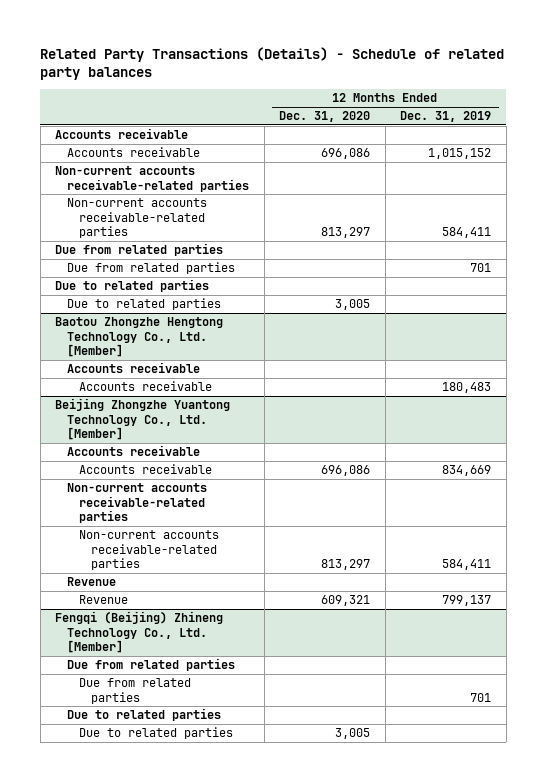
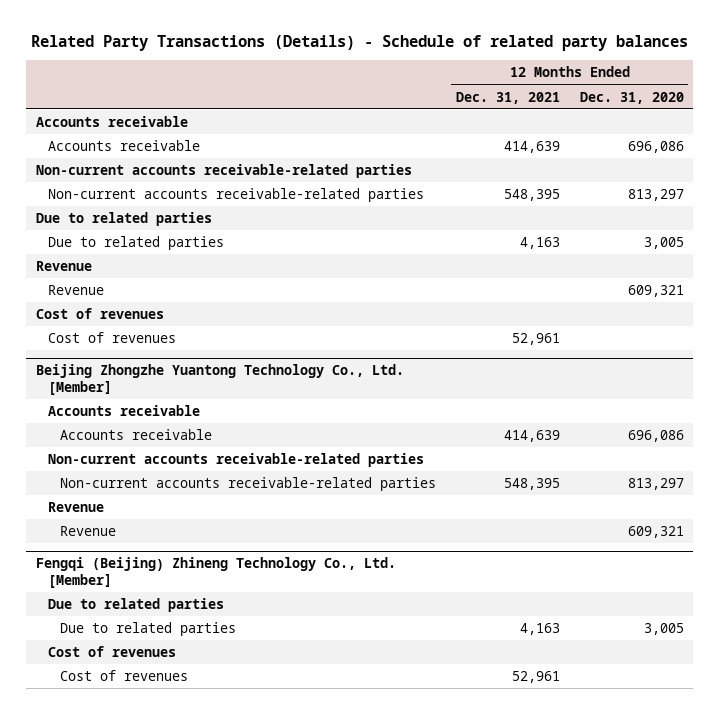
- | 12 Months Ended Dec. 31, 2020 | 12 Months Ended Dec. 31, 2019
+ | 12 Months Ended Dec. 31, 2021 | 12 Months Ended Dec. 31, 2020
- Due from related parties
- Due from related parties | | 701
- Baotou Zhongzhe Hengtong Technology Co., Ltd. [Member]
- Accounts receivable
- Accounts receivable | | 180,483
+ Revenue
+ Revenue | | 609,321
+ Cost of revenues
+ Cost of revenues | 52,961 |
@ Fengqi (Beijing) Zhineng Technology Co., Ltd. [Member]
- Due from related parties
- Due from related parties | | 701
+ Cost of revenues
+ Cost of revenues | 52,961 |

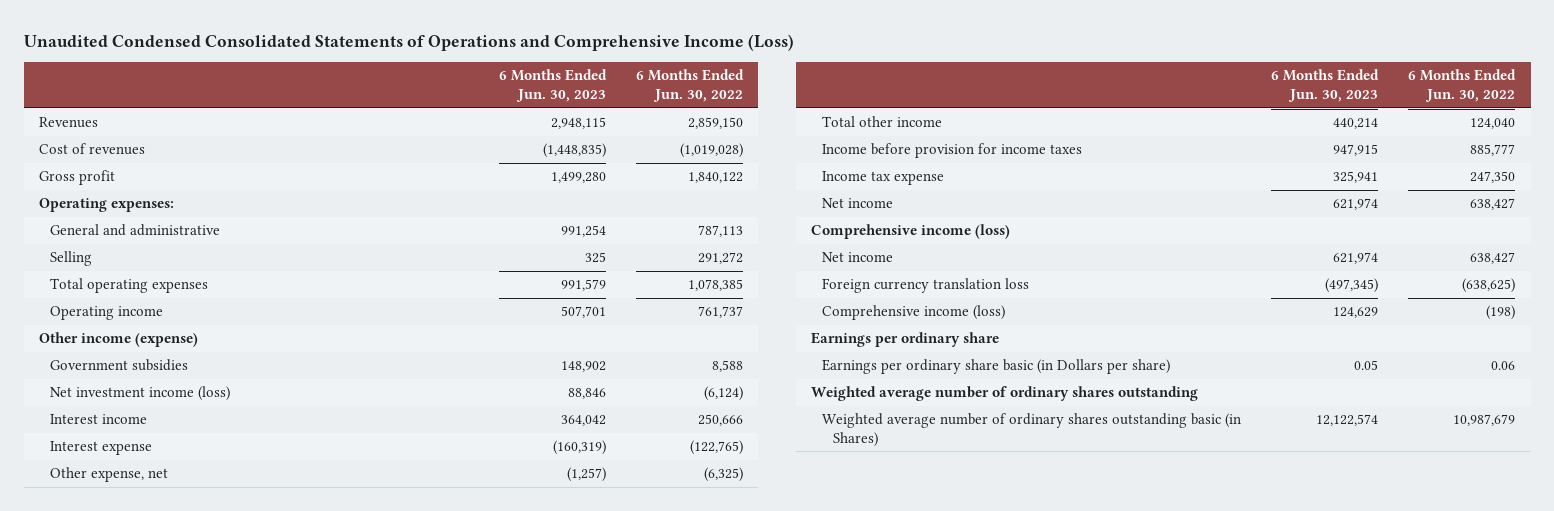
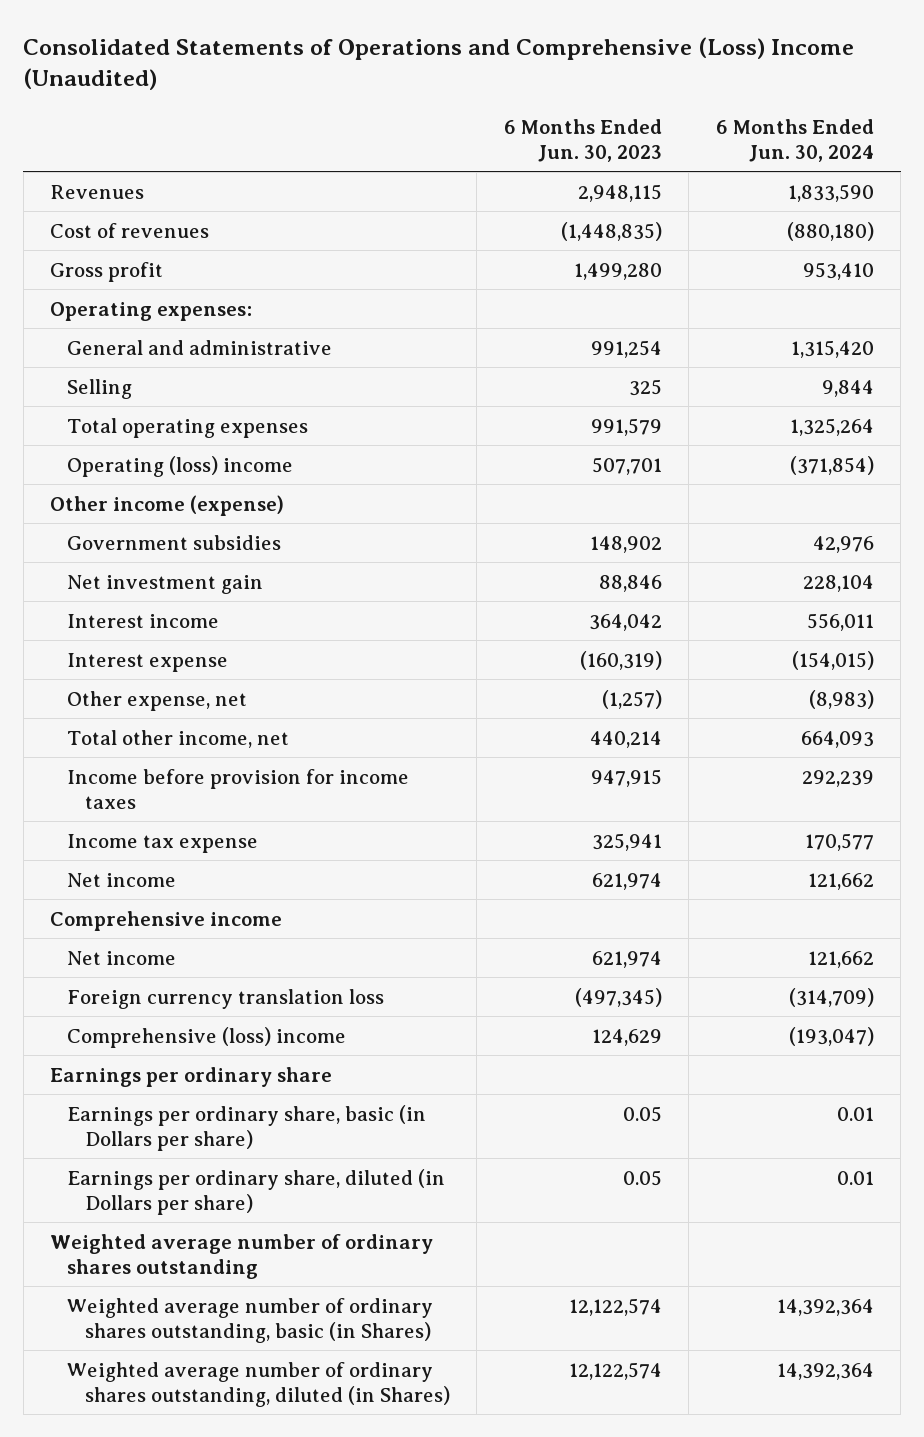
- Unaudited Condensed Consolidated Statements of Operations and Comprehensive Income (Loss)
+ Consolidated Statements of Operations and Comprehensive (Loss) Income (Unaudited)
- | 6 Months Ended Jun. 30, 2023 | 6 Months Ended Jun. 30, 2022
+ | 6 Months Ended Jun. 30, 2023 | 6 Months Ended Jun. 30, 2024
- Operating income | 507,701 | 761,737
+ Operating (loss) income | 507,701 | (371,854)
- Net investment income (loss) | 88,846 | (6,124)
+ Net investment gain | 88,846 | 228,104
- Total other income | 440,214 | 124,040
+ Total other income, net | 440,214 | 664,093
- Comprehensive income (loss)
+ Comprehensive income
- Comprehensive income (loss) | 124,629 | (198)
+ Comprehensive (loss) income | 124,629 | (193,047)
- Earnings per ordinary share basic (in Dollars per share) | 0.05 | 0.06
+ Earnings per ordinary share, basic (in Dollars per share) | 0.05 | 0.01
+ Earnings per ordinary share, diluted (in Dollars per share) | 0.05 | 0.01
- Weighted average number of ordinary shares outstanding basic (in Shares) | 12,122,574 | 10,987,679
+ Weighted average number of ordinary shares outstanding, basic (in Shares) | 12,122,574 | 14,392,364
+ Weighted average number of ordinary shares outstanding, diluted (in Shares) | 12,122,574 | 14,392,364

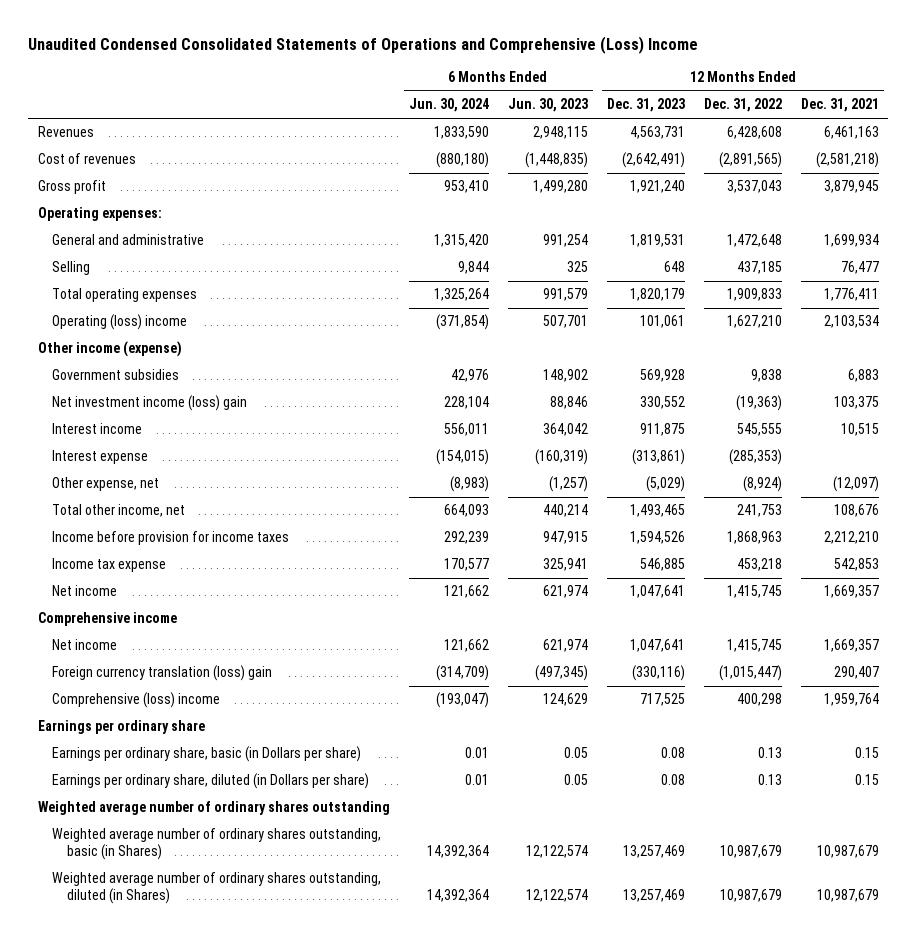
- Consolidated Statements of Operations and Comprehensive (Loss) Income (Unaudited)
+ Unaudited Condensed Consolidated Statements of Operations and Comprehensive (Loss) Income
- | 6 Months Ended Jun. 30, 2023 | 6 Months Ended Jun. 30, 2024
+ | 6 Months Ended Jun. 30, 2024 | 6 Months Ended Jun. 30, 2023 | 12 Months Ended Dec. 31, 2023 | 12 Months Ended Dec. 31, 2022 | 12 Months Ended Dec. 31, 2021
- Net investment gain | 88,846 | 228,104
+ Net investment income (loss) gain | 228,104 | 88,846 | 330,552 | (19,363) | 103,375
- Foreign currency translation loss | (497,345) | (314,709)
+ Foreign currency translation (loss) gain | (314,709) | (497,345) | (330,116) | (1,015,447) | 290,407

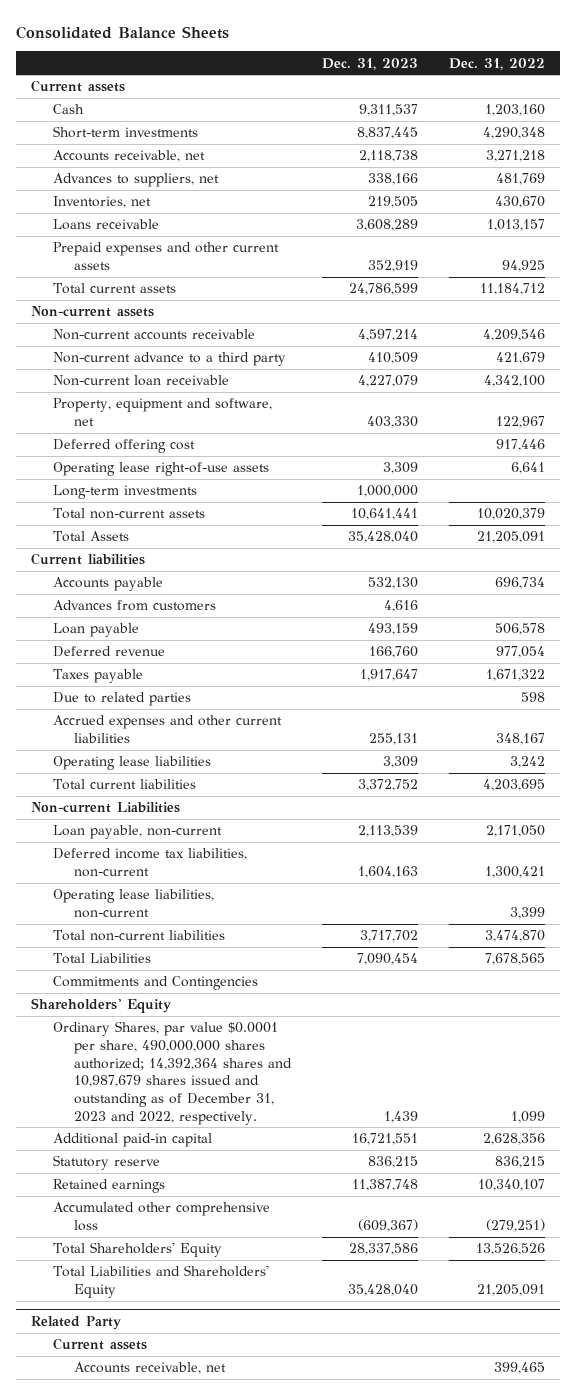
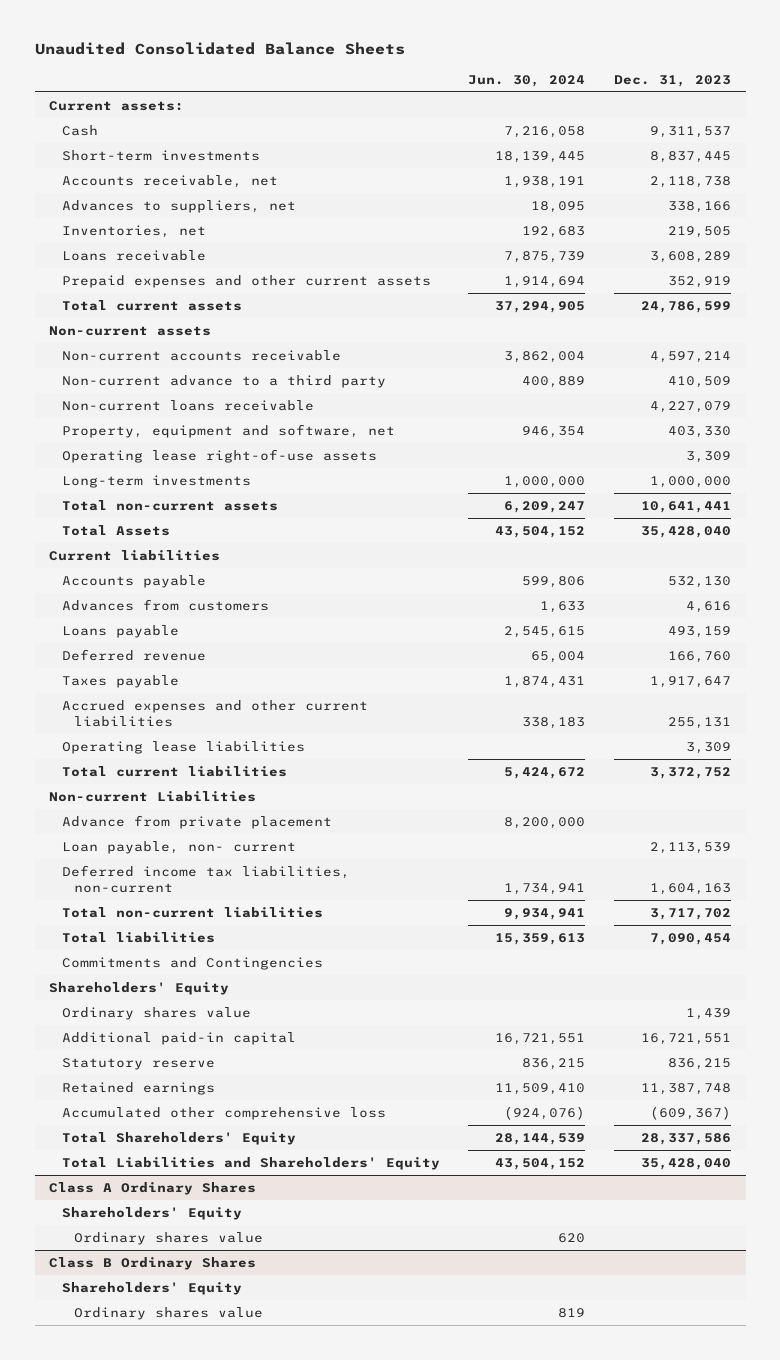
- Consolidated Balance Sheets
+ Unaudited Consolidated Balance Sheets
- | Dec. 31, 2023 | Dec. 31, 2022
+ | Jun. 30, 2024 | Dec. 31, 2023
- Current assets
+ Current assets:
- Non-current loan receivable | 4,227,079 | 4,342,100
+ Non-current loans receivable | | 4,227,079
- Deferred offering cost | | 917,446
- Loan payable | 493,159 | 506,578
+ Loans payable | 2,545,615 | 493,159
- Due to related parties | | 598
- Loan payable, non-current | 2,113,539 | 2,171,050
+ Advance from private placement | 8,200,000 |
+ Loan payable, non- current | | 2,113,539
- Operating lease liabilities, non-current | | 3,399
- Total Liabilities | 7,090,454 | 7,678,565
+ Total liabilities | 15,359,613 | 7,090,454
- Ordinary Shares, par value $0.0001 per share, 490,000,000 shares authorized; 14,392,364 shares and 10,987,679 shares issued and outstanding as of December 31, 2023 and 2022, respectively. | 1,439 | 1,099
+ Ordinary shares value | | 1,439
- Related Party
- Current assets
- Accounts receivable, net | | 399,465
+ Class A Ordinary Shares
+ Shareholders' Equity
+ Ordinary shares value | 620 |
+ Class B Ordinary Shares
+ Shareholders' Equity
+ Ordinary shares value | 819 |

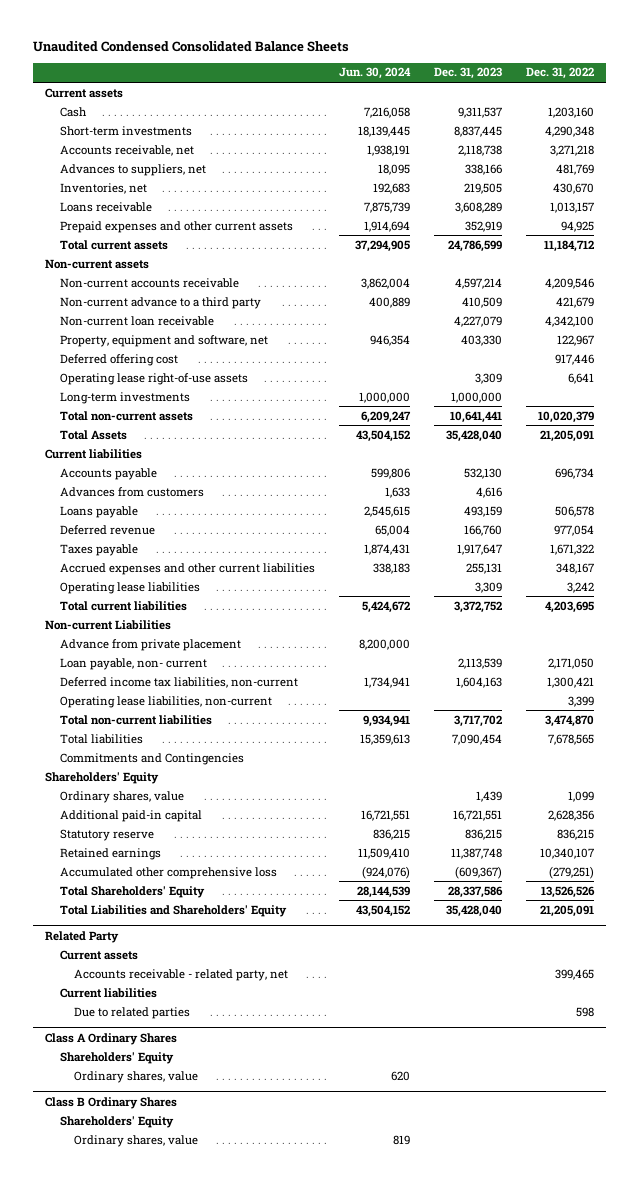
- Unaudited Consolidated Balance Sheets
+ Unaudited Condensed Consolidated Balance Sheets
- | Jun. 30, 2024 | Dec. 31, 2023
+ | Jun. 30, 2024 | Dec. 31, 2023 | Dec. 31, 2022
- Current assets:
+ Current assets
- Non-current loans receivable | | 4,227,079
+ Non-current loan receivable | | 4,227,079 | 4,342,100
+ Deferred offering cost | | | 917,446
+ Operating lease liabilities, non-current | | | 3,399
- Ordinary shares value | | 1,439
+ Ordinary shares, value | | 1,439 | 1,099
+ Related Party
+ Current assets
+ Accounts receivable - related party, net | | | 399,465
+ Current liabilities
+ Due to related parties | | | 598
@ Class A Ordinary Shares
- Ordinary shares value | 620 |
+ Ordinary shares, value | 620 | |
@ Class B Ordinary Shares
- Ordinary shares value | 819 |
+ Ordinary shares, value | 819 | |

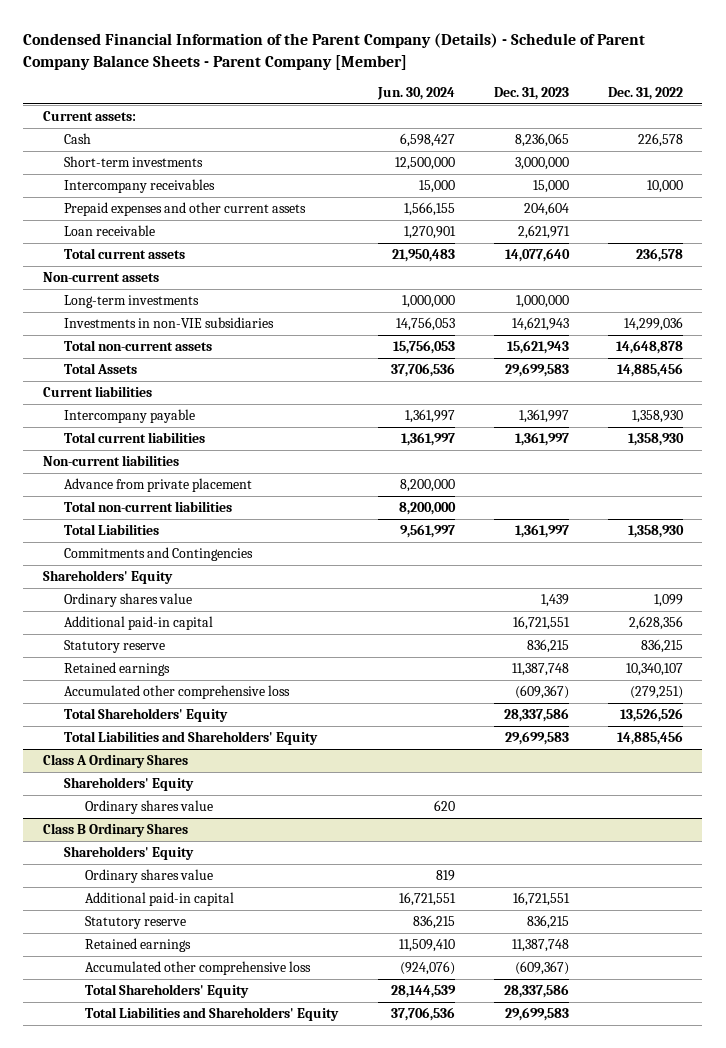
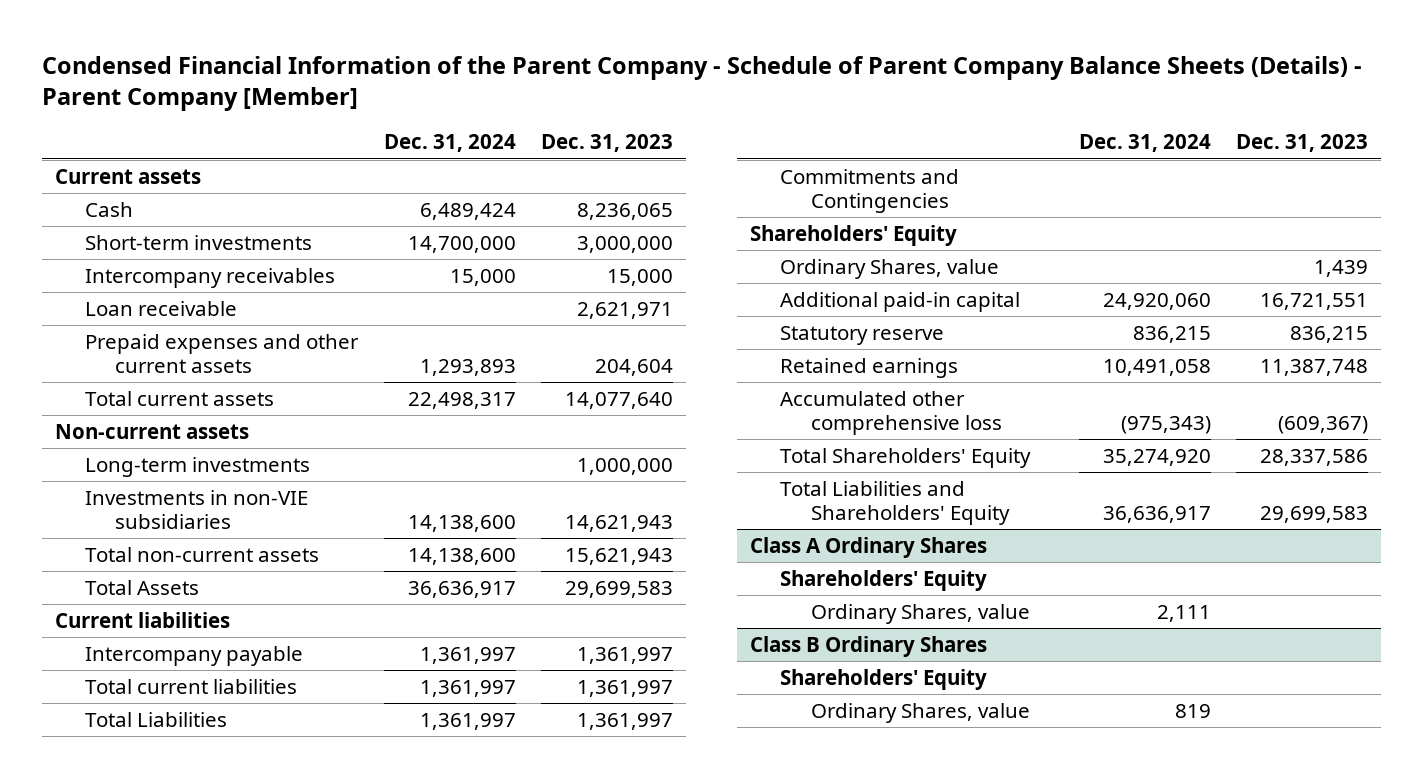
- Condensed Financial Information of the Parent Company (Details) - Schedule of Parent Company Balance Sheets - Parent Company [Member]
+ Condensed Financial Information of the Parent Company - Schedule of Parent Company Balance Sheets (Details) - Parent Company [Member]
- | Jun. 30, 2024 | Dec. 31, 2023 | Dec. 31, 2022
+ | Dec. 31, 2024 | Dec. 31, 2023
- Current assets:
+ Current assets
moved down: Prepaid expenses and other current assets | 1,293,893 | 204,604
- Non-current liabilities
- Advance from private placement | 8,200,000 | |
- Total non-current liabilities | 8,200,000 | |
- Ordinary shares value | | 1,439 | 1,099
+ Ordinary Shares, value | | 1,439
@ Class A Ordinary Shares
- Ordinary shares value | 620 | |
+ Ordinary Shares, value | 2,111 |
@ Class B Ordinary Shares
- Ordinary shares value | 819 | |
- Additional paid-in capital | 16,721,551 | 16,721,551 |
- Statutory reserve | 836,215 | 836,215 |
- Retained earnings | 11,509,410 | 11,387,748 |
- Accumulated other comprehensive loss | (924,076) | (609,367) |
- Total Shareholders' Equity | 28,144,539 | 28,337,586 |
- Total Liabilities and Shareholders' Equity | 37,706,536 | 29,699,583 |
+ Ordinary Shares, value | 819 |

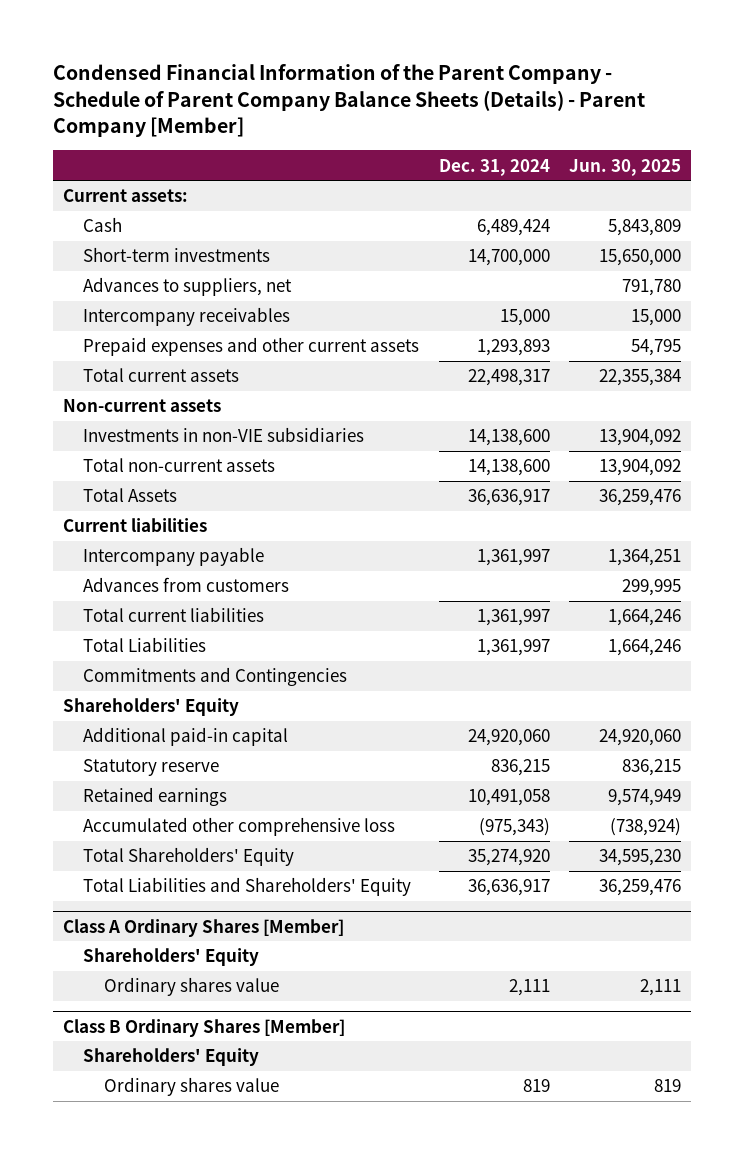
- | Dec. 31, 2024 | Dec. 31, 2023
+ | Dec. 31, 2024 | Jun. 30, 2025
- Current assets
+ Current assets:
+ Advances to suppliers, net | | 791,780
- Loan receivable | | 2,621,971
- Long-term investments | | 1,000,000
+ Advances from customers | | 299,995
- Ordinary Shares, value | | 1,439
- Class A Ordinary Shares
+ Class A Ordinary Shares [Member]
- Ordinary Shares, value | 2,111 |
- Class B Ordinary Shares
+ Ordinary shares value | 2,111 | 2,111
+ Class B Ordinary Shares [Member]
- Ordinary Shares, value | 819 |
+ Ordinary shares value | 819 | 819

